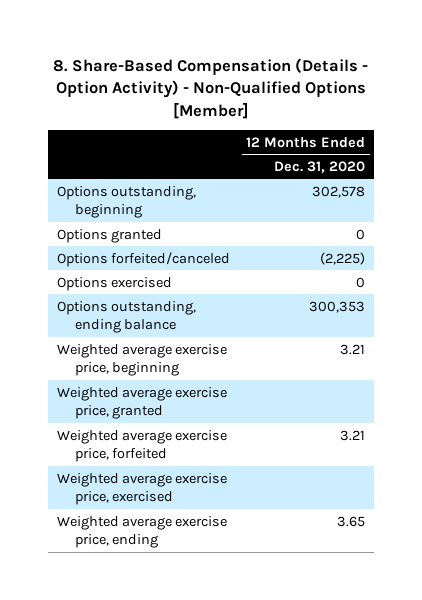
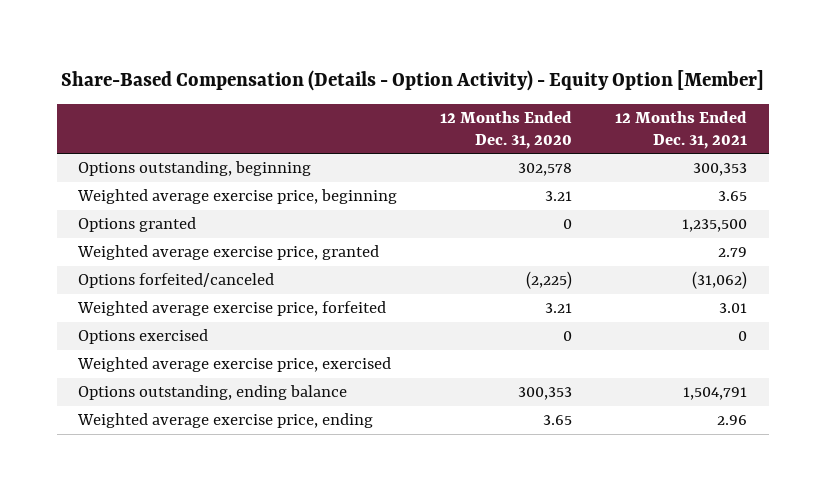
- 8. Share-Based Compensation (Details - Option Activity) - Non-Qualified Options [Member]
+ Share-Based Compensation (Details - Option Activity) - Equity Option [Member]
- | 12 Months Ended Dec. 31, 2020
+ | 12 Months Ended Dec. 31, 2020 | 12 Months Ended Dec. 31, 2021
moved down: Options granted | 0 | 1,235,500
moved down: Options forfeited/canceled | (2,225) | (31,062)
moved down: Options exercised | 0 | 0
moved down: Options outstanding, ending balance | 300,353 | 1,504,791

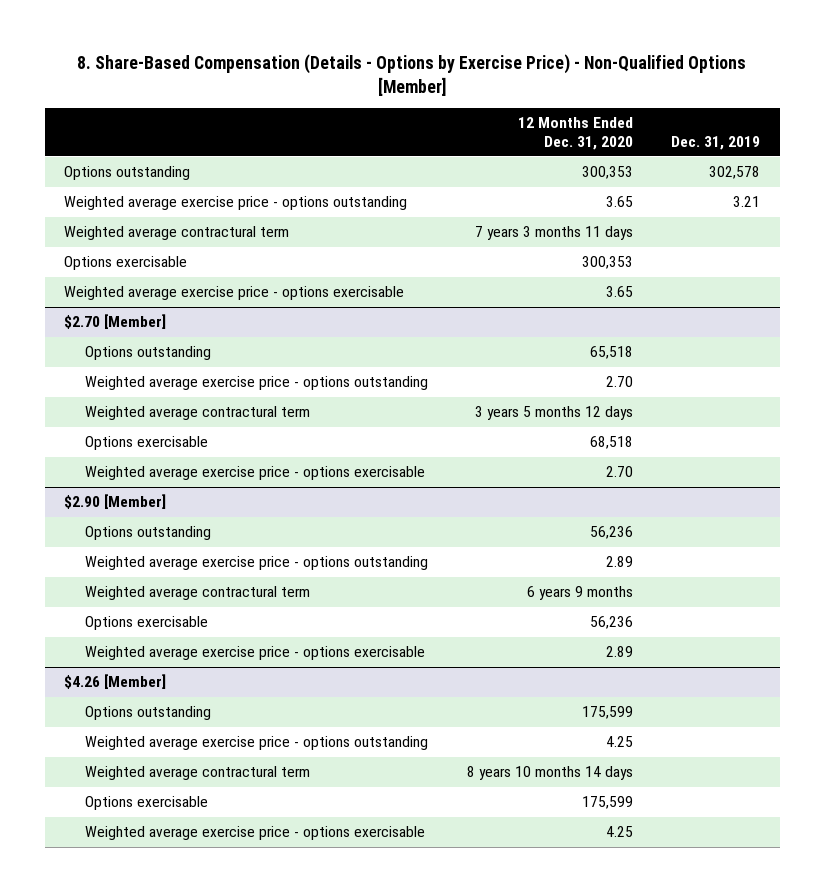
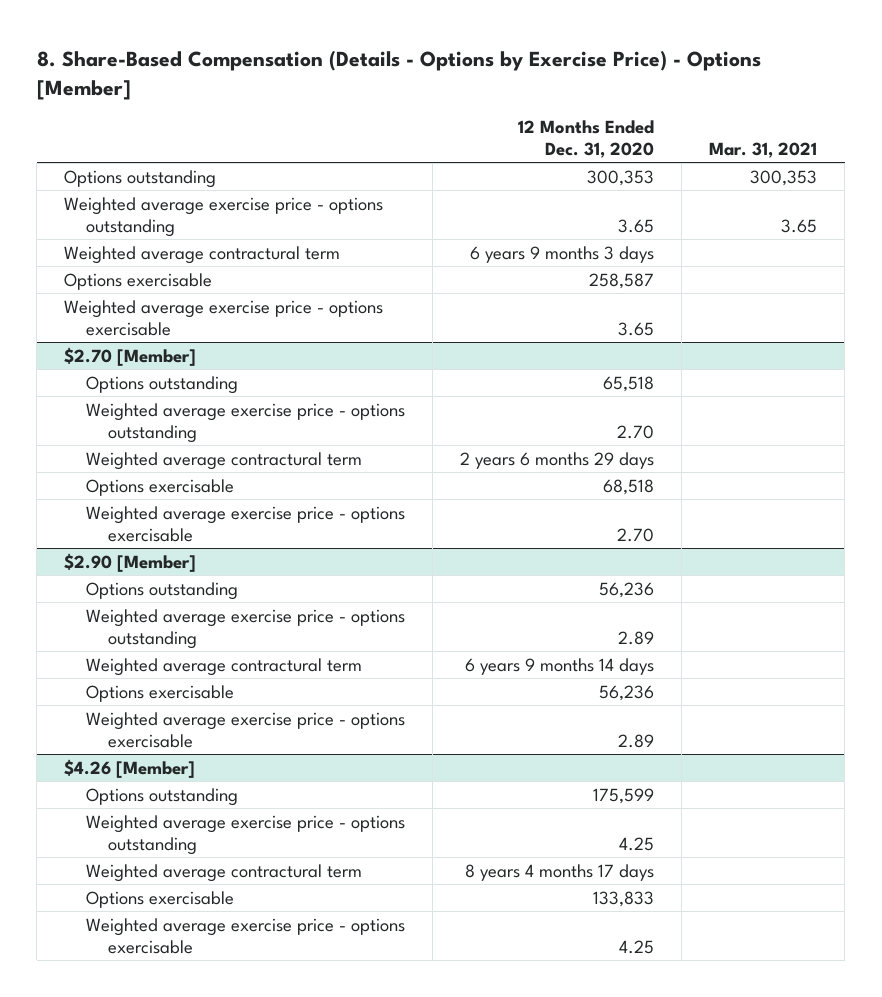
- 8. Share-Based Compensation (Details - Options by Exercise Price) - Non-Qualified Options [Member]
+ 8. Share-Based Compensation (Details - Options by Exercise Price) - Options [Member]
- | 12 Months Ended Dec. 31, 2020 | Dec. 31, 2019
+ | 12 Months Ended Dec. 31, 2020 | Mar. 31, 2021
- Weighted average contractural term | 7 years 3 months 11 days |
- Options exercisable | 300,353 |
+ Weighted average contractural term | 6 years 9 months 3 days |
+ Options exercisable | 258,587 |
@ $2.70 [Member]
- Weighted average contractural term | 3 years 5 months 12 days |
+ Weighted average contractural term | 2 years 6 months 29 days |
@ $2.90 [Member]
- Weighted average contractural term | 6 years 9 months |
+ Weighted average contractural term | 6 years 9 months 14 days |
@ $4.26 [Member]
- Weighted average contractural term | 8 years 10 months 14 days |
- Options exercisable | 175,599 |
+ Weighted average contractural term | 8 years 4 months 17 days |
+ Options exercisable | 133,833 |

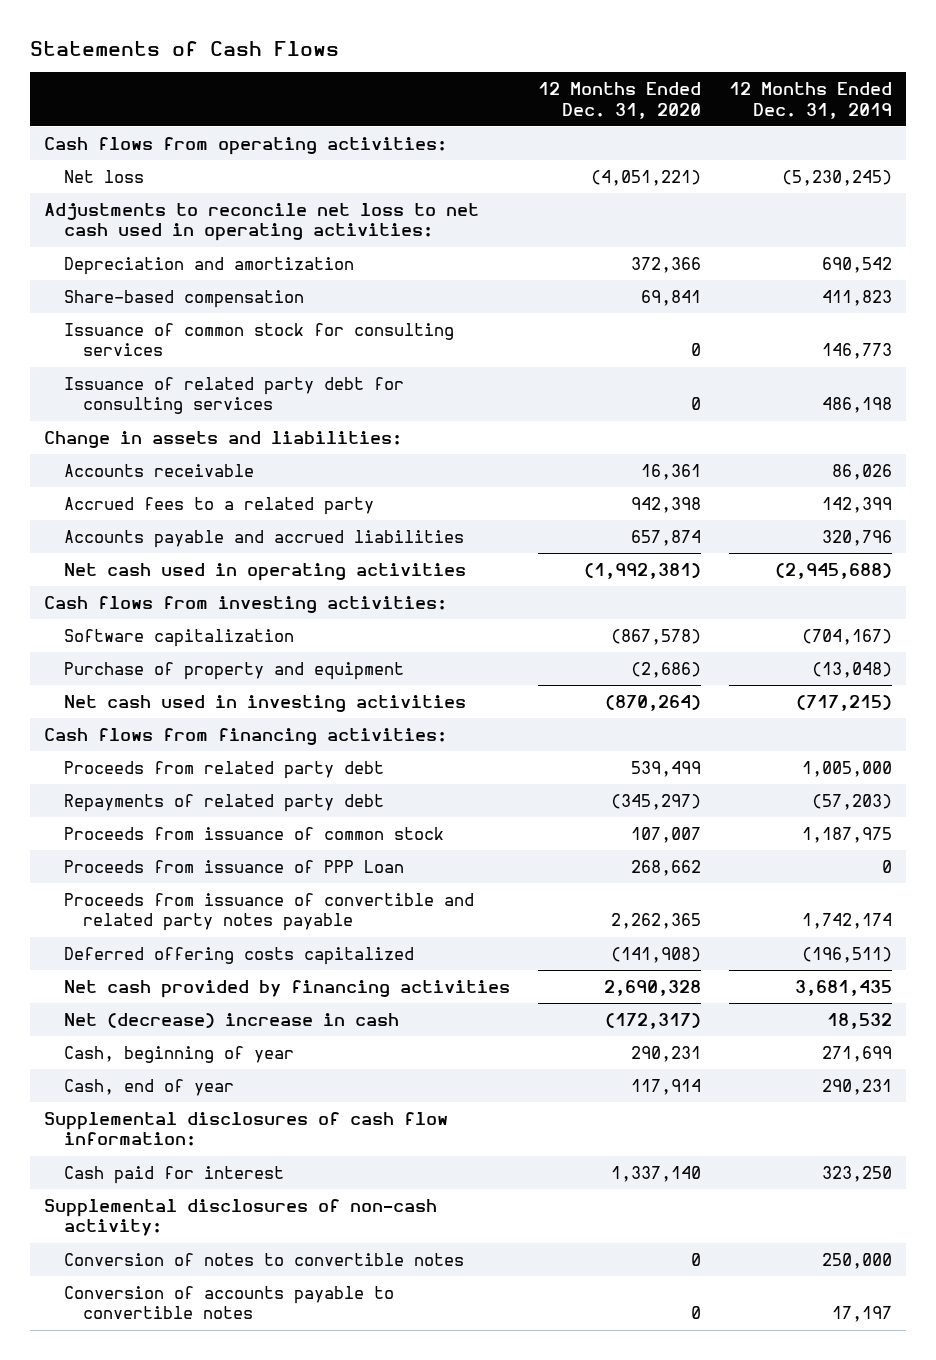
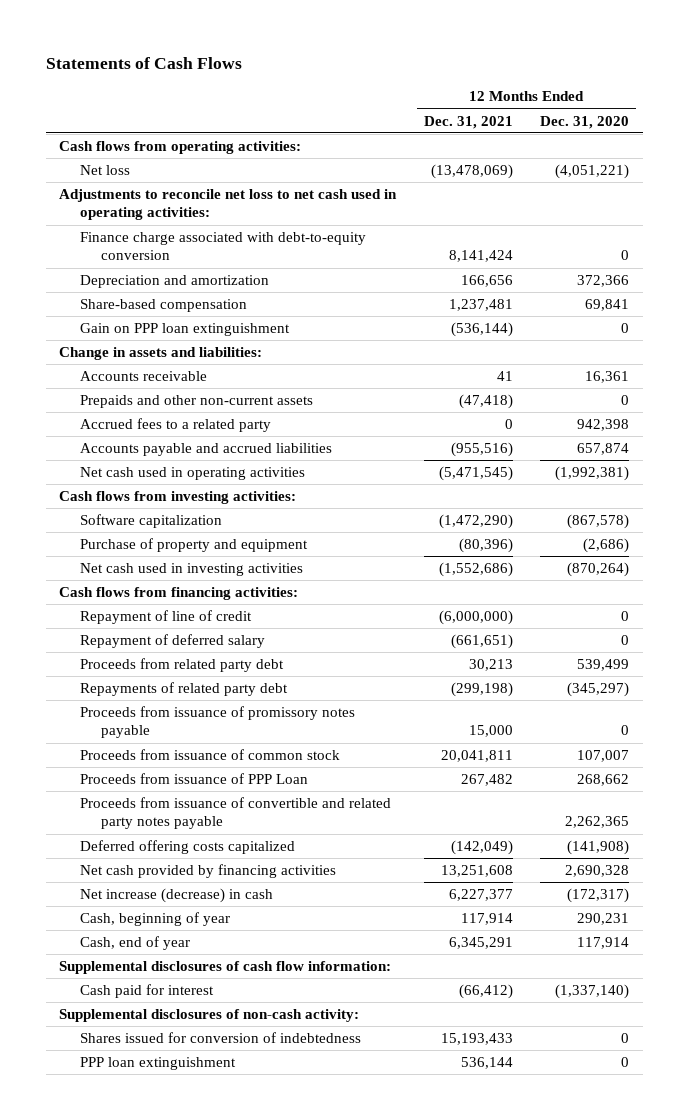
- | 12 Months Ended Dec. 31, 2020 | 12 Months Ended Dec. 31, 2019
+ | 12 Months Ended Dec. 31, 2021 | 12 Months Ended Dec. 31, 2020
+ Finance charge associated with debt-to-equity conversion | 8,141,424 | 0
- Issuance of common stock for consulting services | 0 | 146,773
- Issuance of related party debt for consulting services | 0 | 486,198
+ Gain on PPP loan extinguishment | (536,144) | 0
+ Prepaids and other non-current assets | (47,418) | 0
+ Repayment of line of credit | (6,000,000) | 0
+ Repayment of deferred salary | (661,651) | 0
+ Proceeds from issuance of promissory notes payable | 15,000 | 0
- Net (decrease) increase in cash | (172,317) | 18,532
+ Net increase (decrease) in cash | 6,227,377 | (172,317)
- Cash paid for interest | 1,337,140 | 323,250
+ Cash paid for interest | (66,412) | (1,337,140)
- Conversion of notes to convertible notes | 0 | 250,000
- Conversion of accounts payable to convertible notes | 0 | 17,197
+ Shares issued for conversion of indebtedness | 15,193,433 | 0
+ PPP loan extinguishment | 536,144 | 0

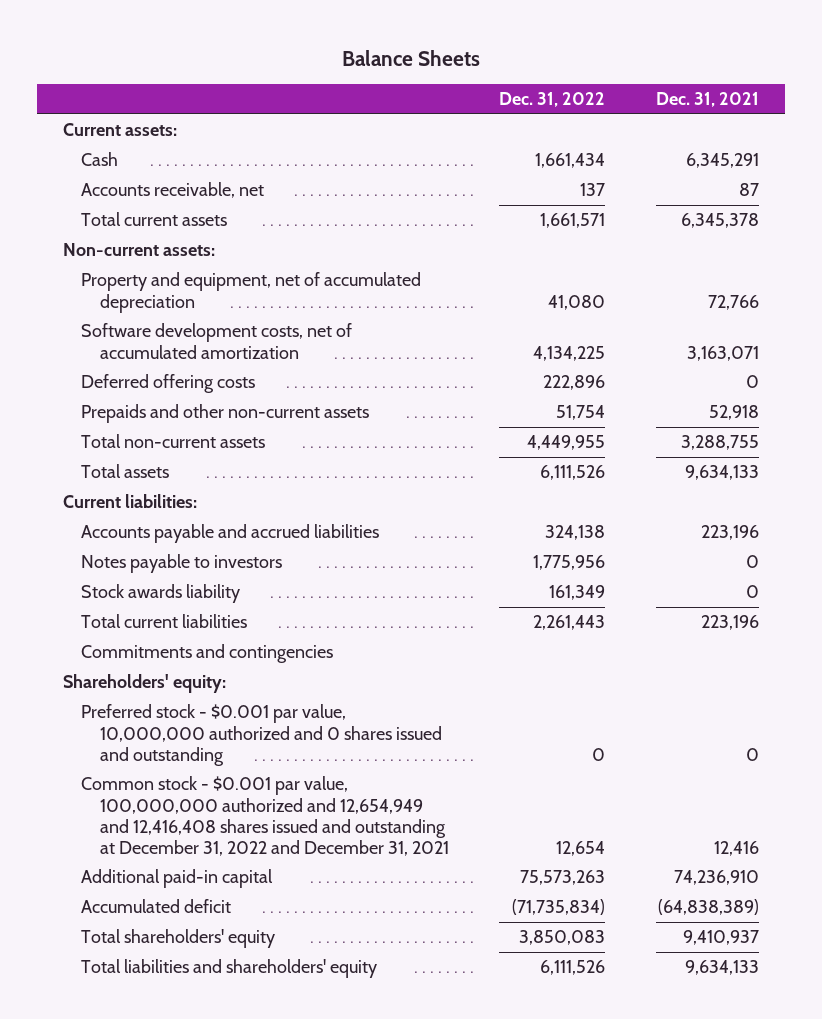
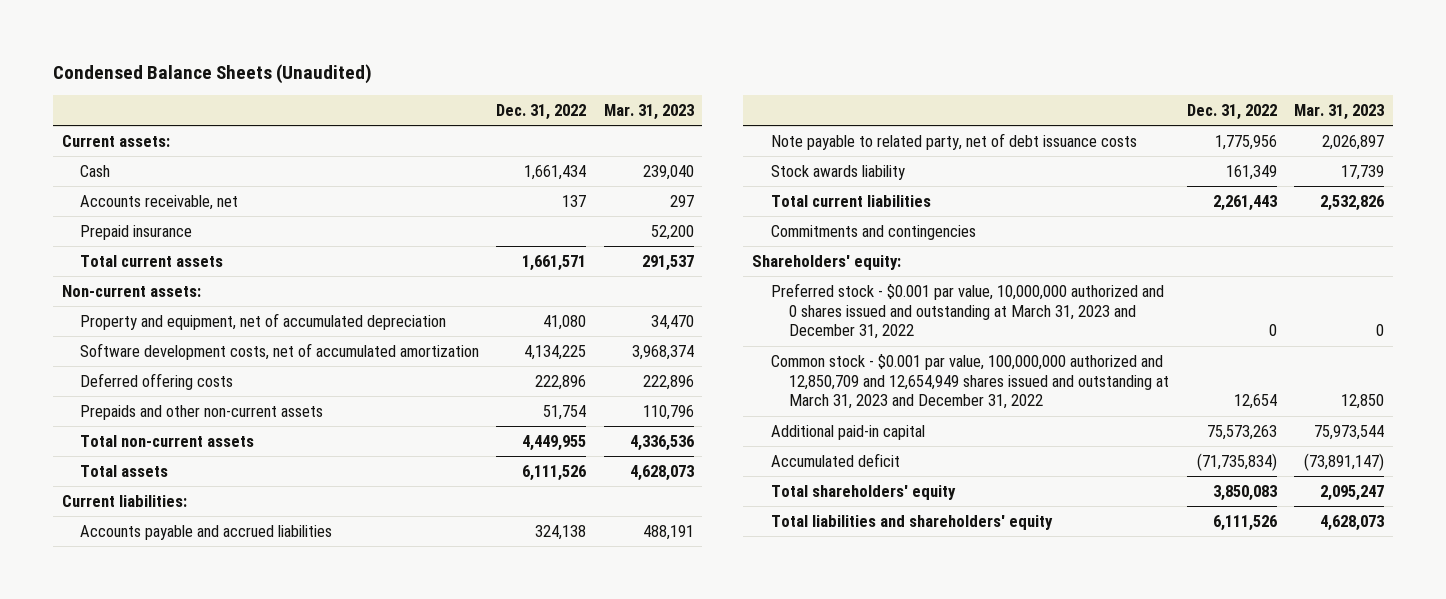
- Balance Sheets
+ Condensed Balance Sheets (Unaudited)
- | Dec. 31, 2022 | Dec. 31, 2021
+ | Dec. 31, 2022 | Mar. 31, 2023
+ Prepaid insurance | | 52,200
- Notes payable to investors | 1,775,956 | 0
+ Note payable to related party, net of debt issuance costs | 1,775,956 | 2,026,897
- Preferred stock - $0.001 par value, 10,000,000 authorized and 0 shares issued and outstanding | 0 | 0
- Common stock - $0.001 par value, 100,000,000 authorized and 12,654,949 and 12,416,408 shares issued and outstanding at December 31, 2022 and December 31, 2021 | 12,654 | 12,416
+ Preferred stock - $0.001 par value, 10,000,000 authorized and 0 shares issued and outstanding at March 31, 2023 and December 31, 2022 | 0 | 0
+ Common stock - $0.001 par value, 100,000,000 authorized and 12,850,709 and 12,654,949 shares issued and outstanding at March 31, 2023 and December 31, 2022 | 12,654 | 12,850

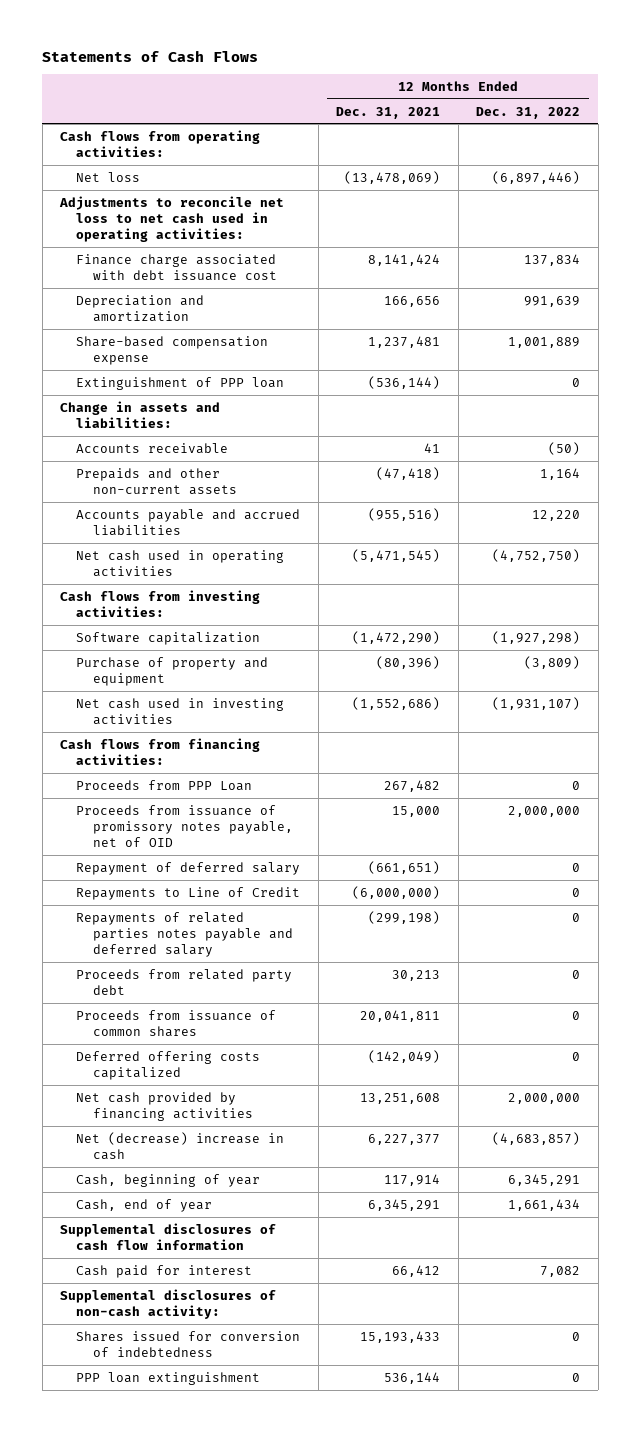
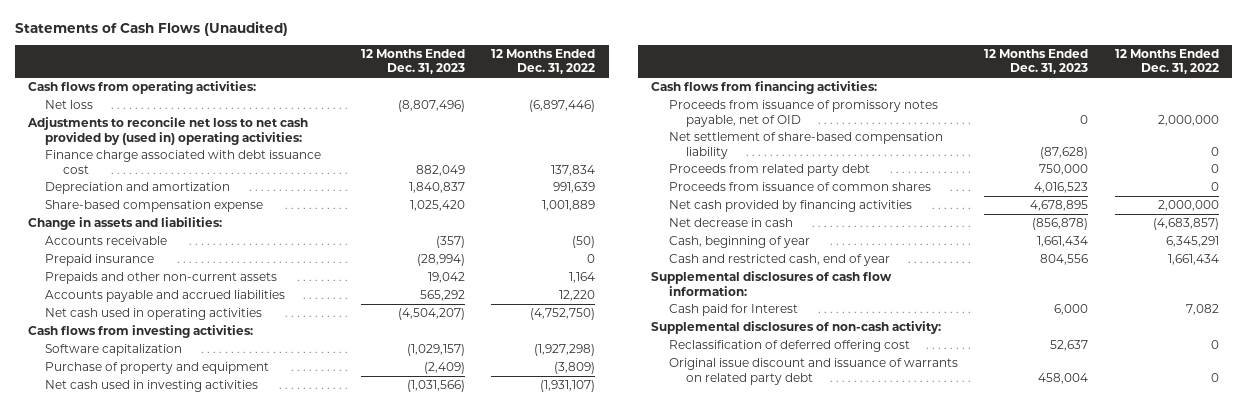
- Statements of Cash Flows
+ Statements of Cash Flows (Unaudited)
- | 12 Months Ended Dec. 31, 2021 | 12 Months Ended Dec. 31, 2022
+ | 12 Months Ended Dec. 31, 2023 | 12 Months Ended Dec. 31, 2022
- Adjustments to reconcile net loss to net cash used in operating activities:
+ Adjustments to reconcile net loss to net cash provided by (used in) operating activities:
- Extinguishment of PPP loan | (536,144) | 0
+ Prepaid insurance | (28,994) | 0
- Proceeds from PPP Loan | 267,482 | 0
- Repayment of deferred salary | (661,651) | 0
- Repayments to Line of Credit | (6,000,000) | 0
- Repayments of related parties notes payable and deferred salary | (299,198) | 0
+ Net settlement of share-based compensation liability | (87,628) | 0
- Deferred offering costs capitalized | (142,049) | 0
- Net (decrease) increase in cash | 6,227,377 | (4,683,857)
+ Net decrease in cash | (856,878) | (4,683,857)
- Cash, end of year | 6,345,291 | 1,661,434
- Supplemental disclosures of cash flow information
- Cash paid for interest | 66,412 | 7,082
+ Cash and restricted cash, end of year | 804,556 | 1,661,434
+ Supplemental disclosures of cash flow information:
+ Cash paid for Interest | 6,000 | 7,082
- Shares issued for conversion of indebtedness | 15,193,433 | 0
- PPP loan extinguishment | 536,144 | 0
+ Reclassification of deferred offering cost | 52,637 | 0
+ Original issue discount and issuance of warrants on related party debt | 458,004 | 0

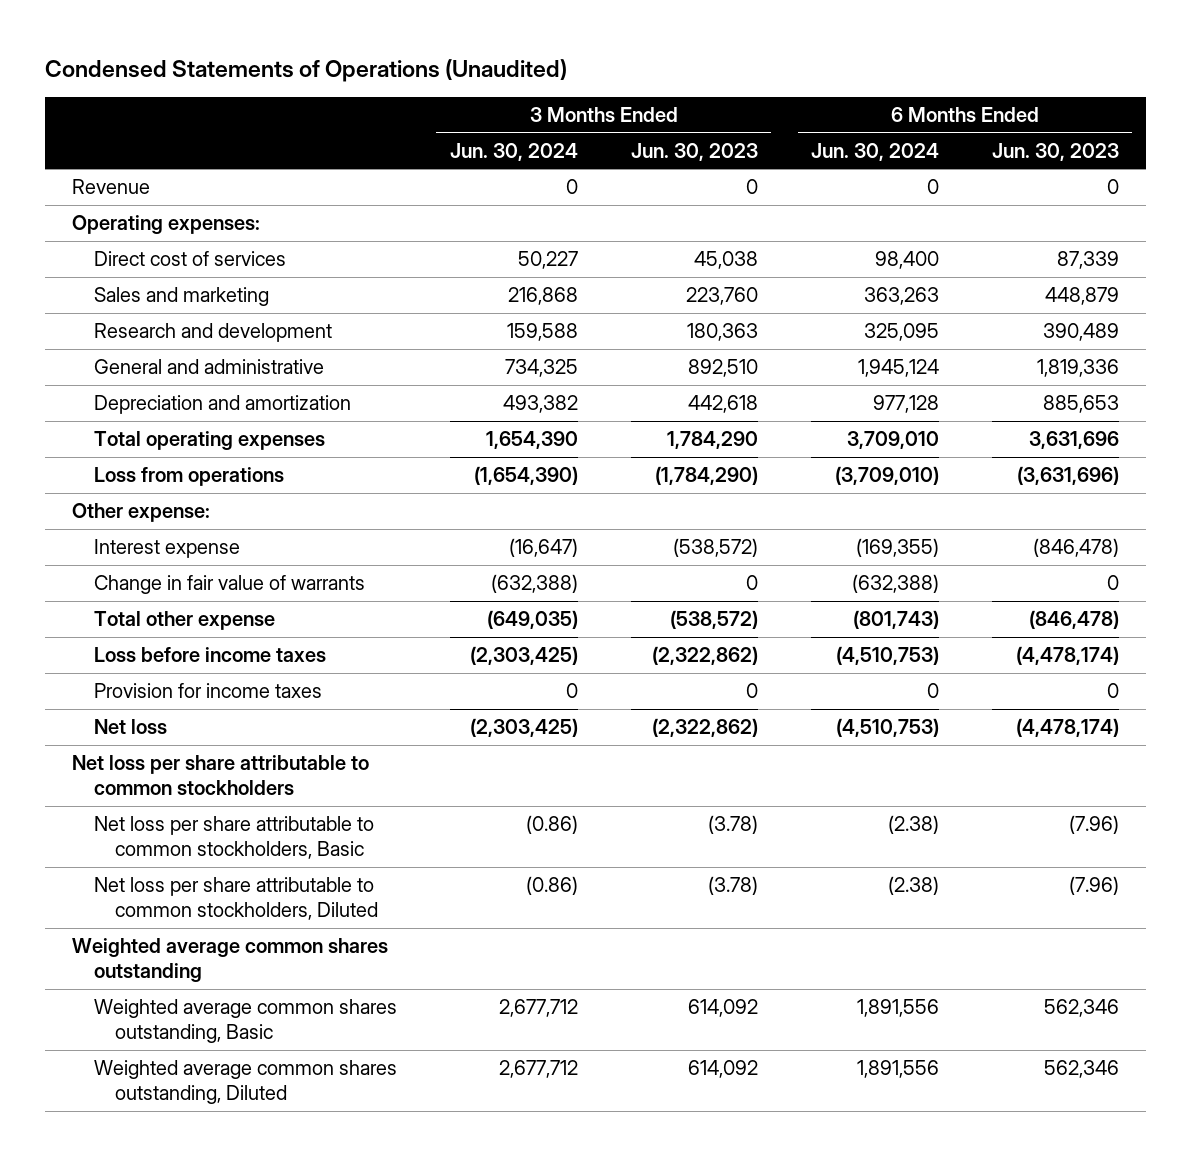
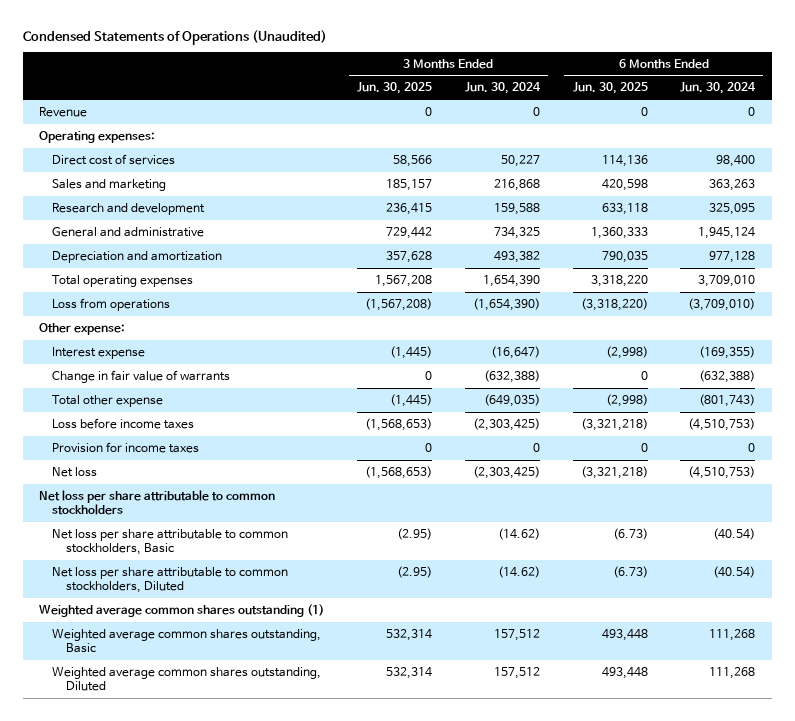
- | 3 Months Ended Jun. 30, 2024 | 3 Months Ended Jun. 30, 2023 | 6 Months Ended Jun. 30, 2024 | 6 Months Ended Jun. 30, 2023
+ | 3 Months Ended Jun. 30, 2025 | 3 Months Ended Jun. 30, 2024 | 6 Months Ended Jun. 30, 2025 | 6 Months Ended Jun. 30, 2024
- Net loss per share attributable to common stockholders, Basic | (0.86) | (3.78) | (2.38) | (7.96)
- Net loss per share attributable to common stockholders, Diluted | (0.86) | (3.78) | (2.38) | (7.96)
- Weighted average common shares outstanding
- Weighted average common shares outstanding, Basic | 2,677,712 | 614,092 | 1,891,556 | 562,346
- Weighted average common shares outstanding, Diluted | 2,677,712 | 614,092 | 1,891,556 | 562,346
+ Net loss per share attributable to common stockholders, Basic | (2.95) | (14.62) | (6.73) | (40.54)
+ Net loss per share attributable to common stockholders, Diluted | (2.95) | (14.62) | (6.73) | (40.54)
+ Weighted average common shares outstanding (1)
+ Weighted average common shares outstanding, Basic | 532,314 | 157,512 | 493,448 | 111,268
+ Weighted average common shares outstanding, Diluted | 532,314 | 157,512 | 493,448 | 111,268

